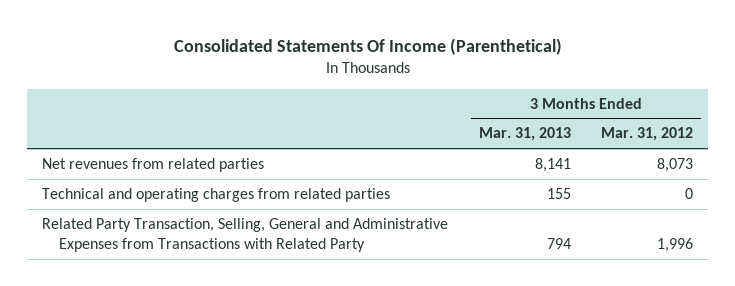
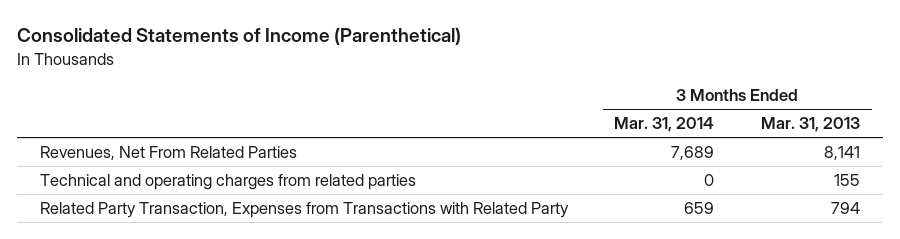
- Consolidated Statements Of Income (Parenthetical)
+ Consolidated Statements of Income (Parenthetical)
- | 3 Months Ended Mar. 31, 2013 | 3 Months Ended Mar. 31, 2012
+ | 3 Months Ended Mar. 31, 2014 | 3 Months Ended Mar. 31, 2013
- Net revenues from related parties | 8,141 | 8,073
+ Revenues, Net From Related Parties | 7,689 | 8,141
- Related Party Transaction, Selling, General and Administrative Expenses from Transactions with Related Party | 794 | 1,996
+ Related Party Transaction, Expenses from Transactions with Related Party | 659 | 794

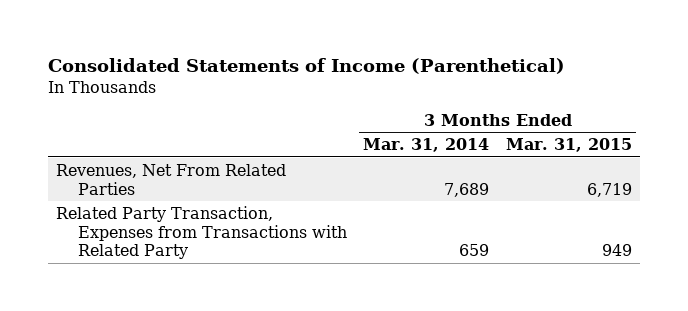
- | 3 Months Ended Mar. 31, 2014 | 3 Months Ended Mar. 31, 2013
+ | 3 Months Ended Mar. 31, 2014 | 3 Months Ended Mar. 31, 2015
- Technical and operating charges from related parties | 0 | 155

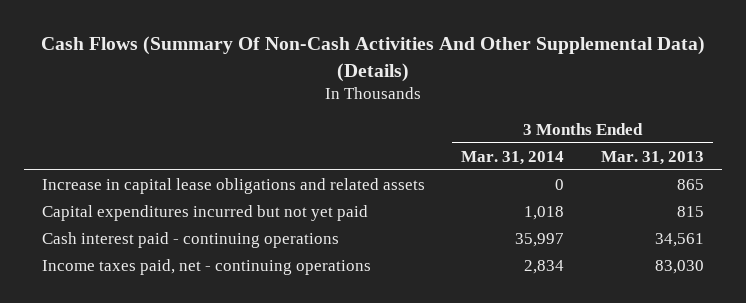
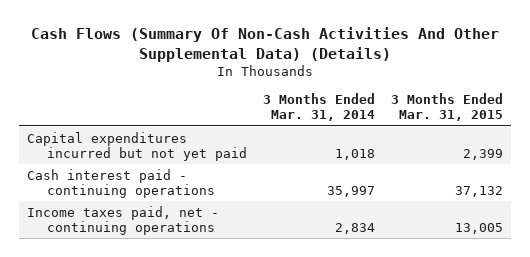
- | 3 Months Ended Mar. 31, 2014 | 3 Months Ended Mar. 31, 2013
+ | 3 Months Ended Mar. 31, 2014 | 3 Months Ended Mar. 31, 2015
- Increase in capital lease obligations and related assets | 0 | 865

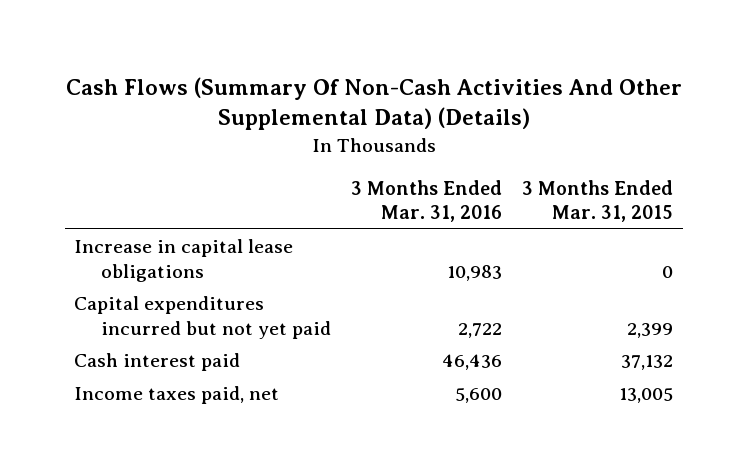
- | 3 Months Ended Mar. 31, 2014 | 3 Months Ended Mar. 31, 2015
+ | 3 Months Ended Mar. 31, 2016 | 3 Months Ended Mar. 31, 2015
+ Increase in capital lease obligations | 10,983 | 0
- Cash interest paid - continuing operations | 35,997 | 37,132
- Income taxes paid, net - continuing operations | 2,834 | 13,005
+ Cash interest paid | 46,436 | 37,132
+ Income taxes paid, net | 5,600 | 13,005

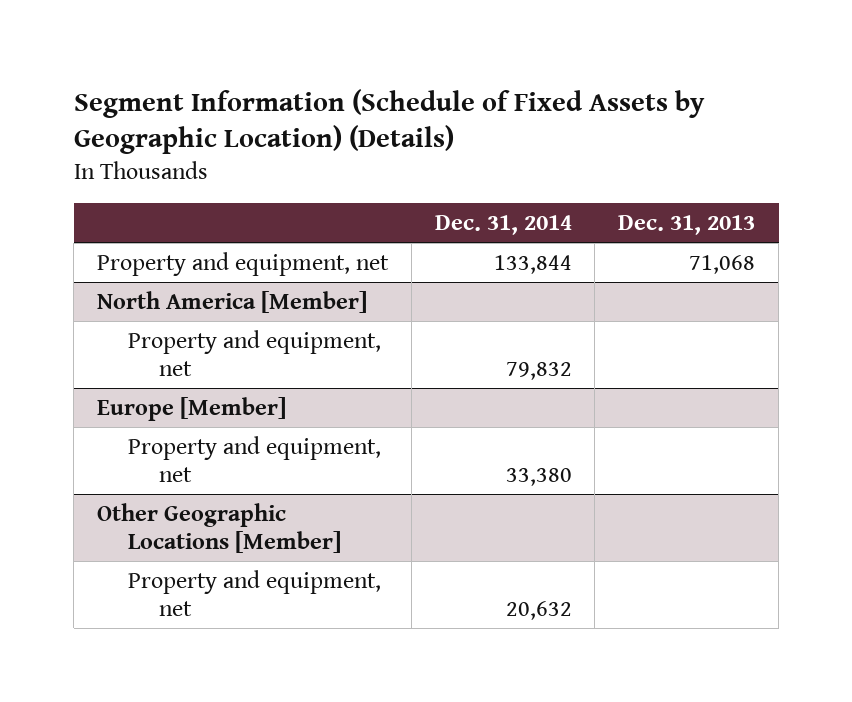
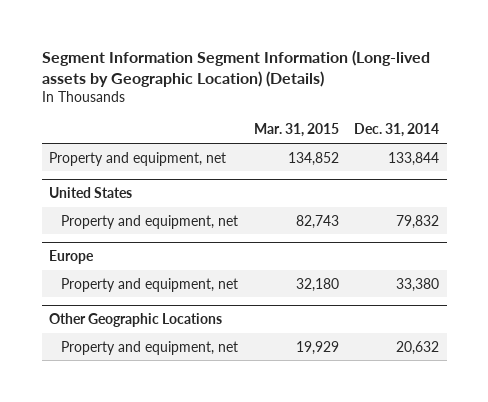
- Segment Information (Schedule of Fixed Assets by Geographic Location) (Details)
+ Segment Information Segment Information (Long-lived assets by Geographic Location) (Details)
- | Dec. 31, 2014 | Dec. 31, 2013
+ | Mar. 31, 2015 | Dec. 31, 2014
- North America [Member]
+ United States
- Europe [Member]
+ Europe
- Other Geographic Locations [Member]
+ Other Geographic Locations

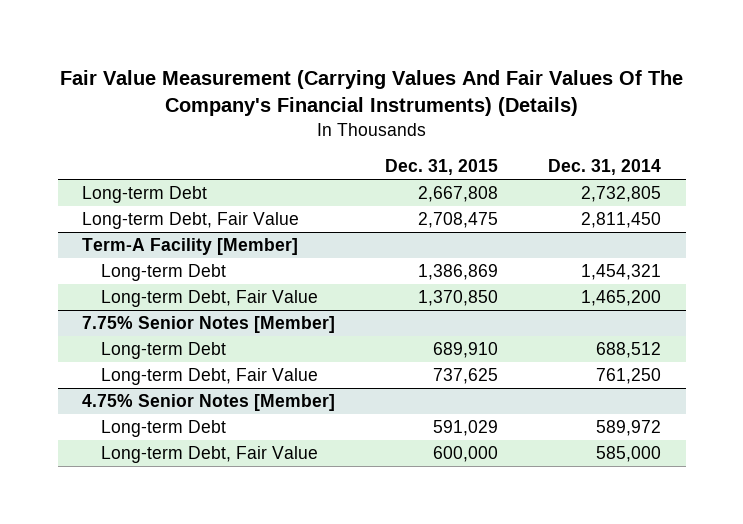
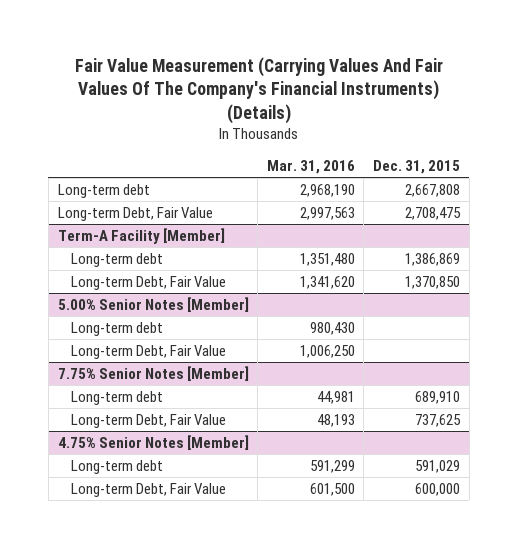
- | Dec. 31, 2015 | Dec. 31, 2014
+ | Mar. 31, 2016 | Dec. 31, 2015
- Long-term Debt | 2,667,808 | 2,732,805
+ Long-term debt | 2,968,190 | 2,667,808
@ Term-A Facility [Member]
- Long-term Debt | 1,386,869 | 1,454,321
+ Long-term debt | 1,351,480 | 1,386,869
+ 5.00% Senior Notes [Member]
+ Long-term debt | 980,430 |
+ Long-term Debt, Fair Value | 1,006,250 |
@ 7.75% Senior Notes [Member]
- Long-term Debt | 689,910 | 688,512
+ Long-term debt | 44,981 | 689,910
@ 4.75% Senior Notes [Member]
- Long-term Debt | 591,029 | 589,972
+ Long-term debt | 591,299 | 591,029

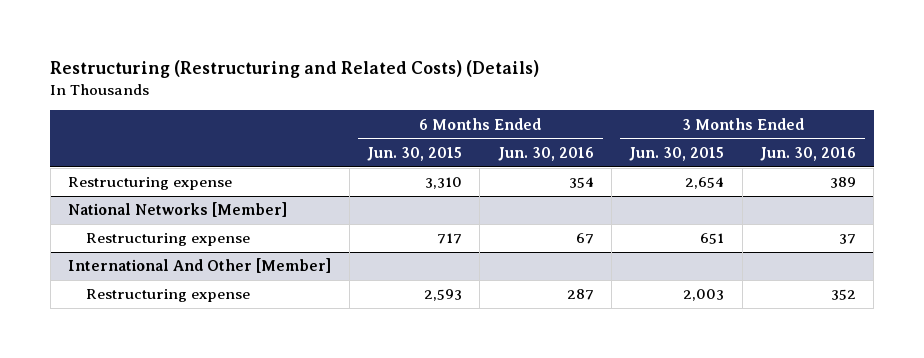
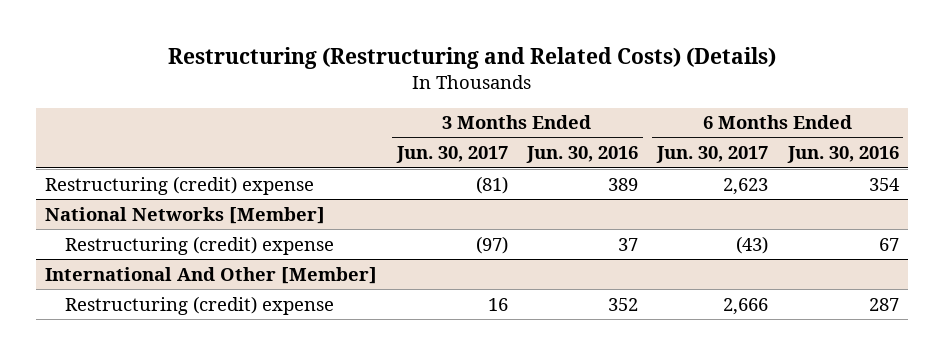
- | 6 Months Ended Jun. 30, 2015 | 6 Months Ended Jun. 30, 2016 | 3 Months Ended Jun. 30, 2015 | 3 Months Ended Jun. 30, 2016
+ | 3 Months Ended Jun. 30, 2017 | 3 Months Ended Jun. 30, 2016 | 6 Months Ended Jun. 30, 2017 | 6 Months Ended Jun. 30, 2016
- Restructuring expense | 3,310 | 354 | 2,654 | 389
+ Restructuring (credit) expense | (81) | 389 | 2,623 | 354
@ National Networks [Member]
- Restructuring expense | 717 | 67 | 651 | 37
+ Restructuring (credit) expense | (97) | 37 | (43) | 67
@ International And Other [Member]
- Restructuring expense | 2,593 | 287 | 2,003 | 352
+ Restructuring (credit) expense | 16 | 352 | 2,666 | 287

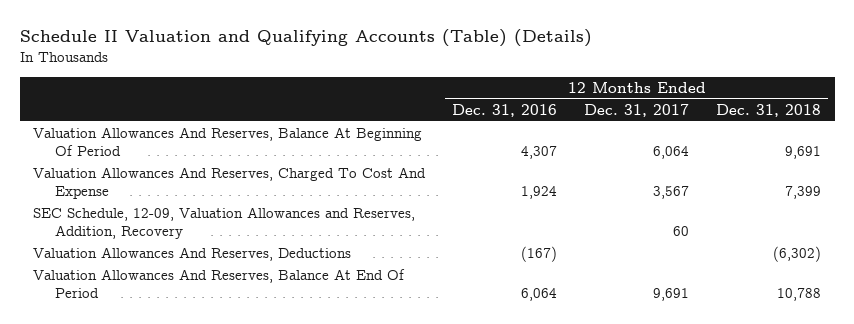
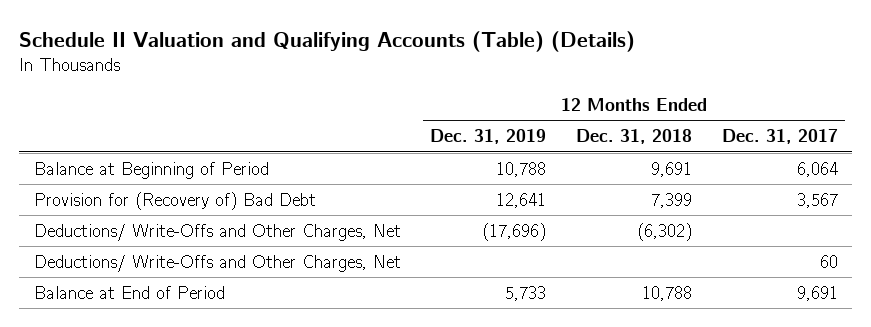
- | 12 Months Ended Dec. 31, 2016 | 12 Months Ended Dec. 31, 2017 | 12 Months Ended Dec. 31, 2018
+ | 12 Months Ended Dec. 31, 2019 | 12 Months Ended Dec. 31, 2018 | 12 Months Ended Dec. 31, 2017
- Valuation Allowances And Reserves, Balance At Beginning Of Period | 4,307 | 6,064 | 9,691
- Valuation Allowances And Reserves, Charged To Cost And Expense | 1,924 | 3,567 | 7,399
- SEC Schedule, 12-09, Valuation Allowances and Reserves, Addition, Recovery | | 60 |
- Valuation Allowances And Reserves, Deductions | (167) | | (6,302)
- Valuation Allowances And Reserves, Balance At End Of Period | 6,064 | 9,691 | 10,788
+ Balance at Beginning of Period | 10,788 | 9,691 | 6,064
+ Provision for (Recovery of) Bad Debt | 12,641 | 7,399 | 3,567
+ Deductions/ Write-Offs and Other Charges, Net | (17,696) | (6,302) |
+ Deductions/ Write-Offs and Other Charges, Net | | | 60
+ Balance at End of Period | 5,733 | 10,788 | 9,691

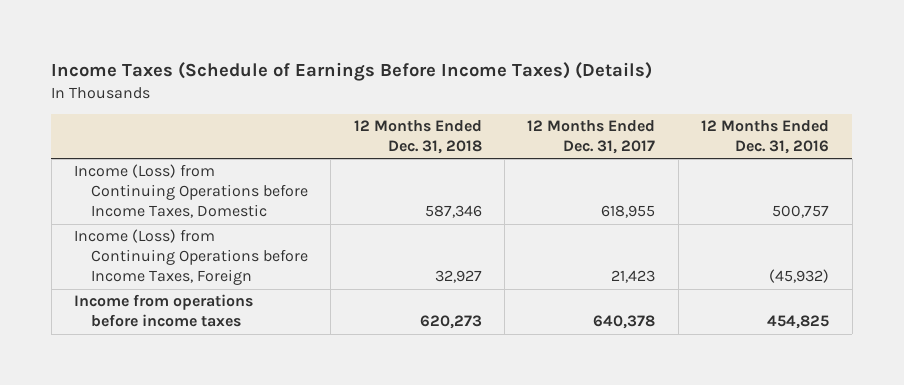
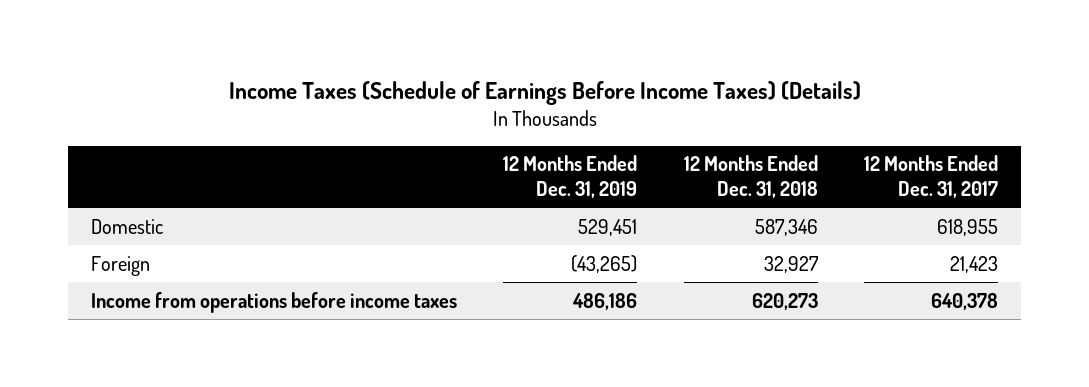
- | 12 Months Ended Dec. 31, 2018 | 12 Months Ended Dec. 31, 2017 | 12 Months Ended Dec. 31, 2016
+ | 12 Months Ended Dec. 31, 2019 | 12 Months Ended Dec. 31, 2018 | 12 Months Ended Dec. 31, 2017
- Income (Loss) from Continuing Operations before Income Taxes, Domestic | 587,346 | 618,955 | 500,757
- Income (Loss) from Continuing Operations before Income Taxes, Foreign | 32,927 | 21,423 | (45,932)
+ Domestic | 529,451 | 587,346 | 618,955
+ Foreign | (43,265) | 32,927 | 21,423

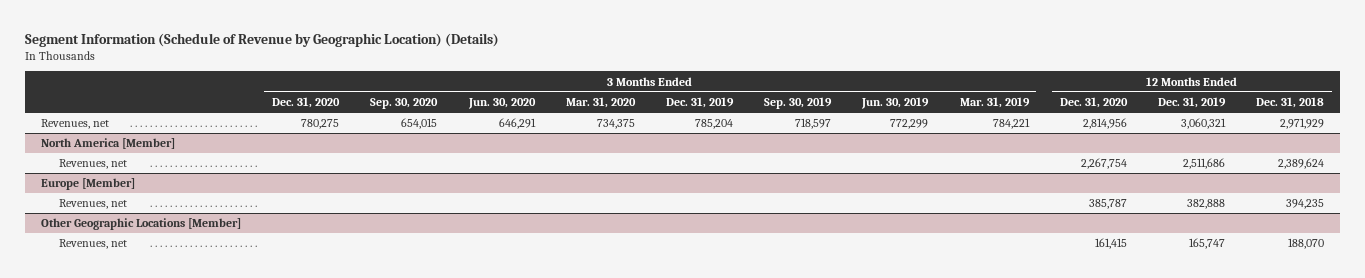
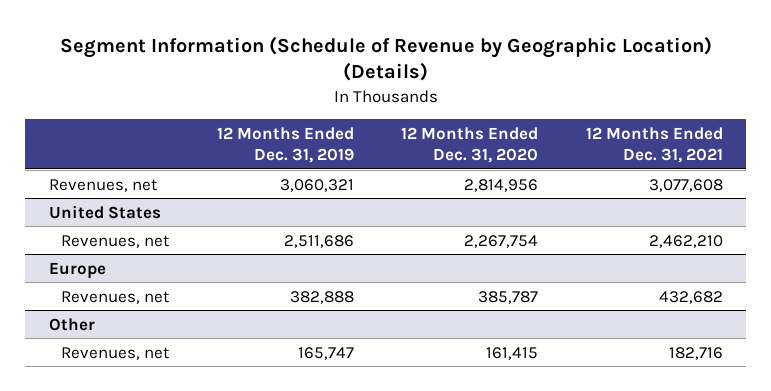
- | 3 Months Ended Dec. 31, 2020 | 3 Months Ended Sep. 30, 2020 | 3 Months Ended Jun. 30, 2020 | 3 Months Ended Mar. 31, 2020 | 3 Months Ended Dec. 31, 2019 | 3 Months Ended Sep. 30, 2019 | 3 Months Ended Jun. 30, 2019 | 3 Months Ended Mar. 31, 2019 | 12 Months Ended Dec. 31, 2020 | 12 Months Ended Dec. 31, 2019 | 12 Months Ended Dec. 31, 2018
+ | 12 Months Ended Dec. 31, 2019 | 12 Months Ended Dec. 31, 2020 | 12 Months Ended Dec. 31, 2021
- North America [Member]
+ United States
- Europe [Member]
+ Europe
- Other Geographic Locations [Member]
+ Other

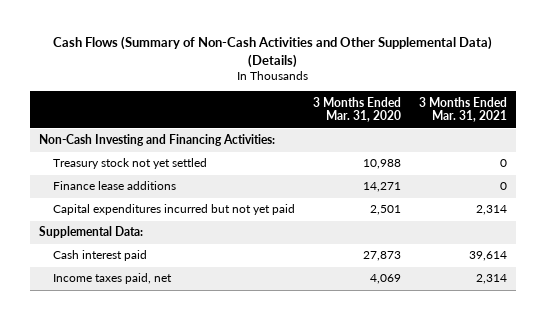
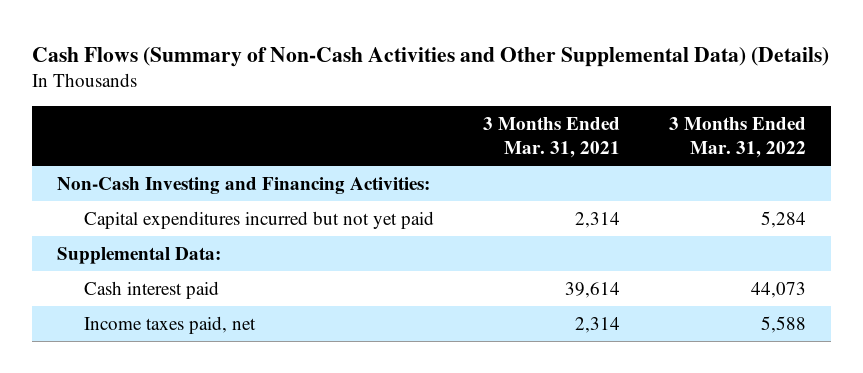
- | 3 Months Ended Mar. 31, 2020 | 3 Months Ended Mar. 31, 2021
+ | 3 Months Ended Mar. 31, 2021 | 3 Months Ended Mar. 31, 2022
- Treasury stock not yet settled | 10,988 | 0
- Finance lease additions | 14,271 | 0

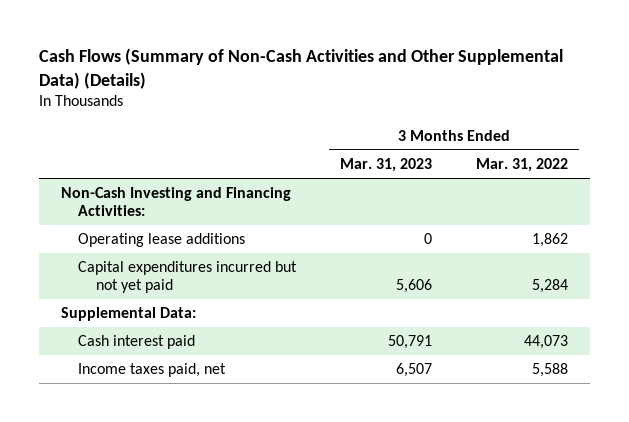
- | 3 Months Ended Mar. 31, 2021 | 3 Months Ended Mar. 31, 2022
+ | 3 Months Ended Mar. 31, 2023 | 3 Months Ended Mar. 31, 2022
+ Operating lease additions | 0 | 1,862

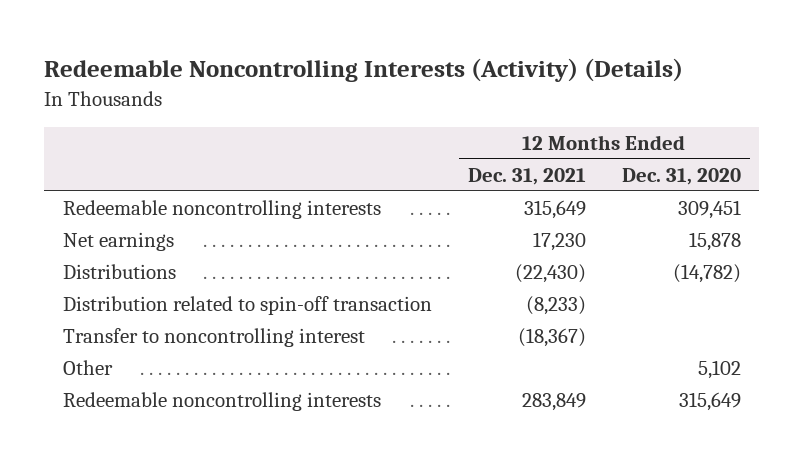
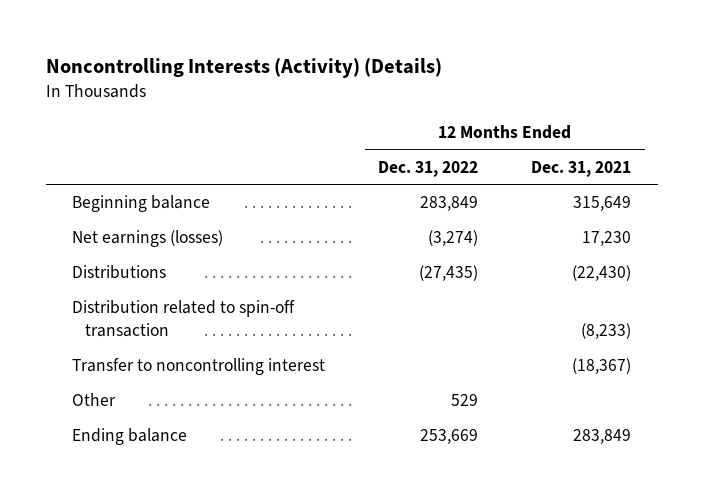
- Redeemable Noncontrolling Interests (Activity) (Details)
+ Noncontrolling Interests (Activity) (Details)
- | 12 Months Ended Dec. 31, 2021 | 12 Months Ended Dec. 31, 2020
+ | 12 Months Ended Dec. 31, 2022 | 12 Months Ended Dec. 31, 2021
- Redeemable noncontrolling interests | 315,649 | 309,451
- Net earnings | 17,230 | 15,878
+ Beginning balance | 283,849 | 315,649
+ Net earnings (losses) | (3,274) | 17,230
- Redeemable noncontrolling interests | 283,849 | 315,649
+ Ending balance | 253,669 | 283,849

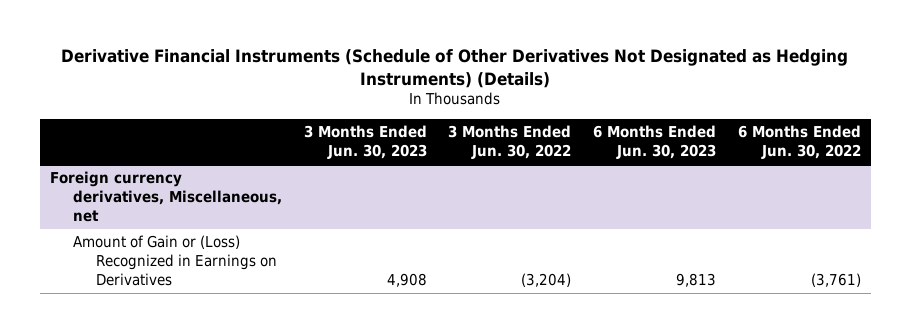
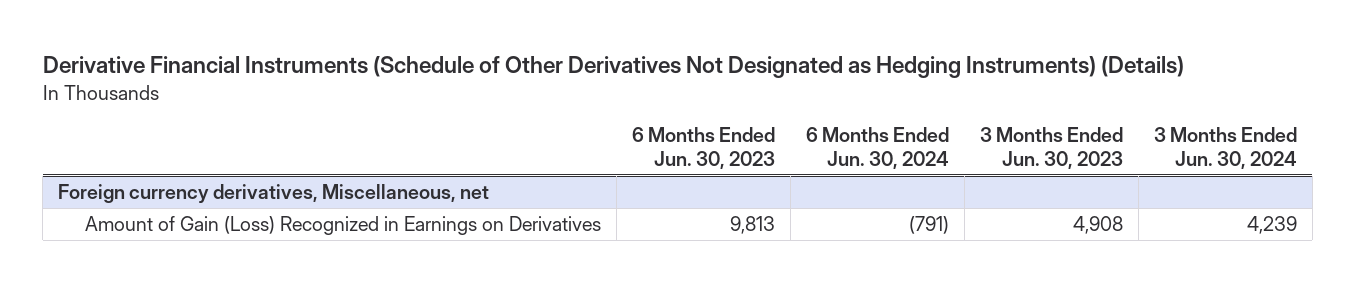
- | 3 Months Ended Jun. 30, 2023 | 3 Months Ended Jun. 30, 2022 | 6 Months Ended Jun. 30, 2023 | 6 Months Ended Jun. 30, 2022
+ | 6 Months Ended Jun. 30, 2023 | 6 Months Ended Jun. 30, 2024 | 3 Months Ended Jun. 30, 2023 | 3 Months Ended Jun. 30, 2024
@ Foreign currency derivatives, Miscellaneous, net
- Amount of Gain or (Loss) Recognized in Earnings on Derivatives | 4,908 | (3,204) | 9,813 | (3,761)
+ Amount of Gain (Loss) Recognized in Earnings on Derivatives | 9,813 | (791) | 4,908 | 4,239

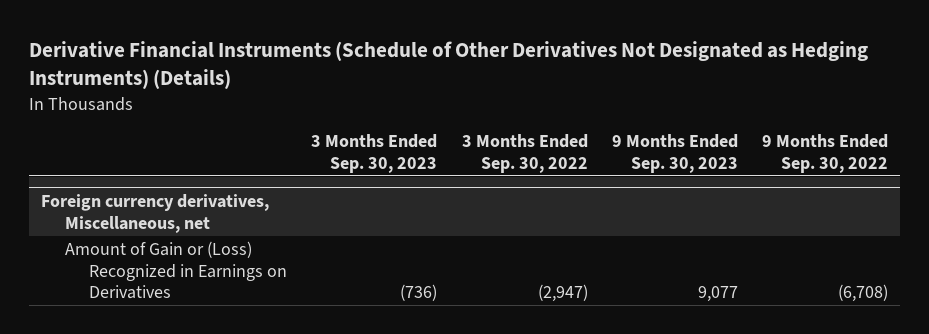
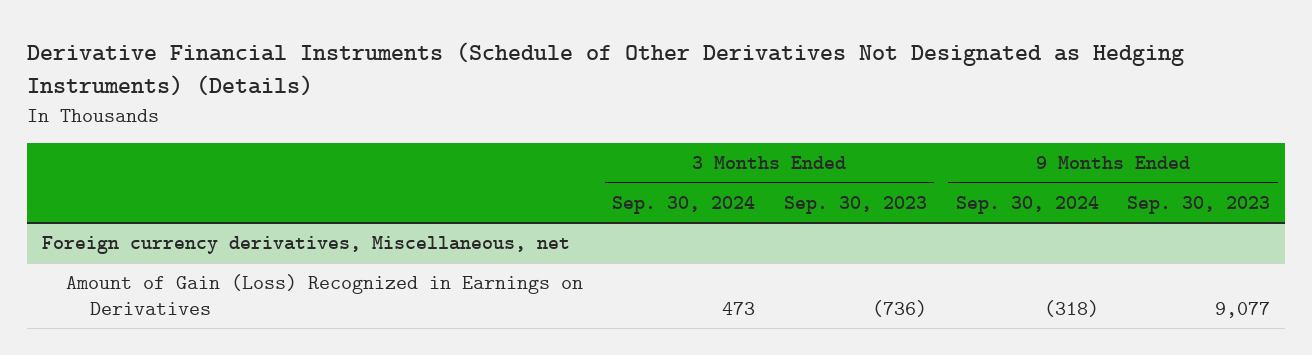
- | 3 Months Ended Sep. 30, 2023 | 3 Months Ended Sep. 30, 2022 | 9 Months Ended Sep. 30, 2023 | 9 Months Ended Sep. 30, 2022
+ | 3 Months Ended Sep. 30, 2024 | 3 Months Ended Sep. 30, 2023 | 9 Months Ended Sep. 30, 2024 | 9 Months Ended Sep. 30, 2023
@ Foreign currency derivatives, Miscellaneous, net
- Amount of Gain or (Loss) Recognized in Earnings on Derivatives | (736) | (2,947) | 9,077 | (6,708)
+ Amount of Gain (Loss) Recognized in Earnings on Derivatives | 473 | (736) | (318) | 9,077

